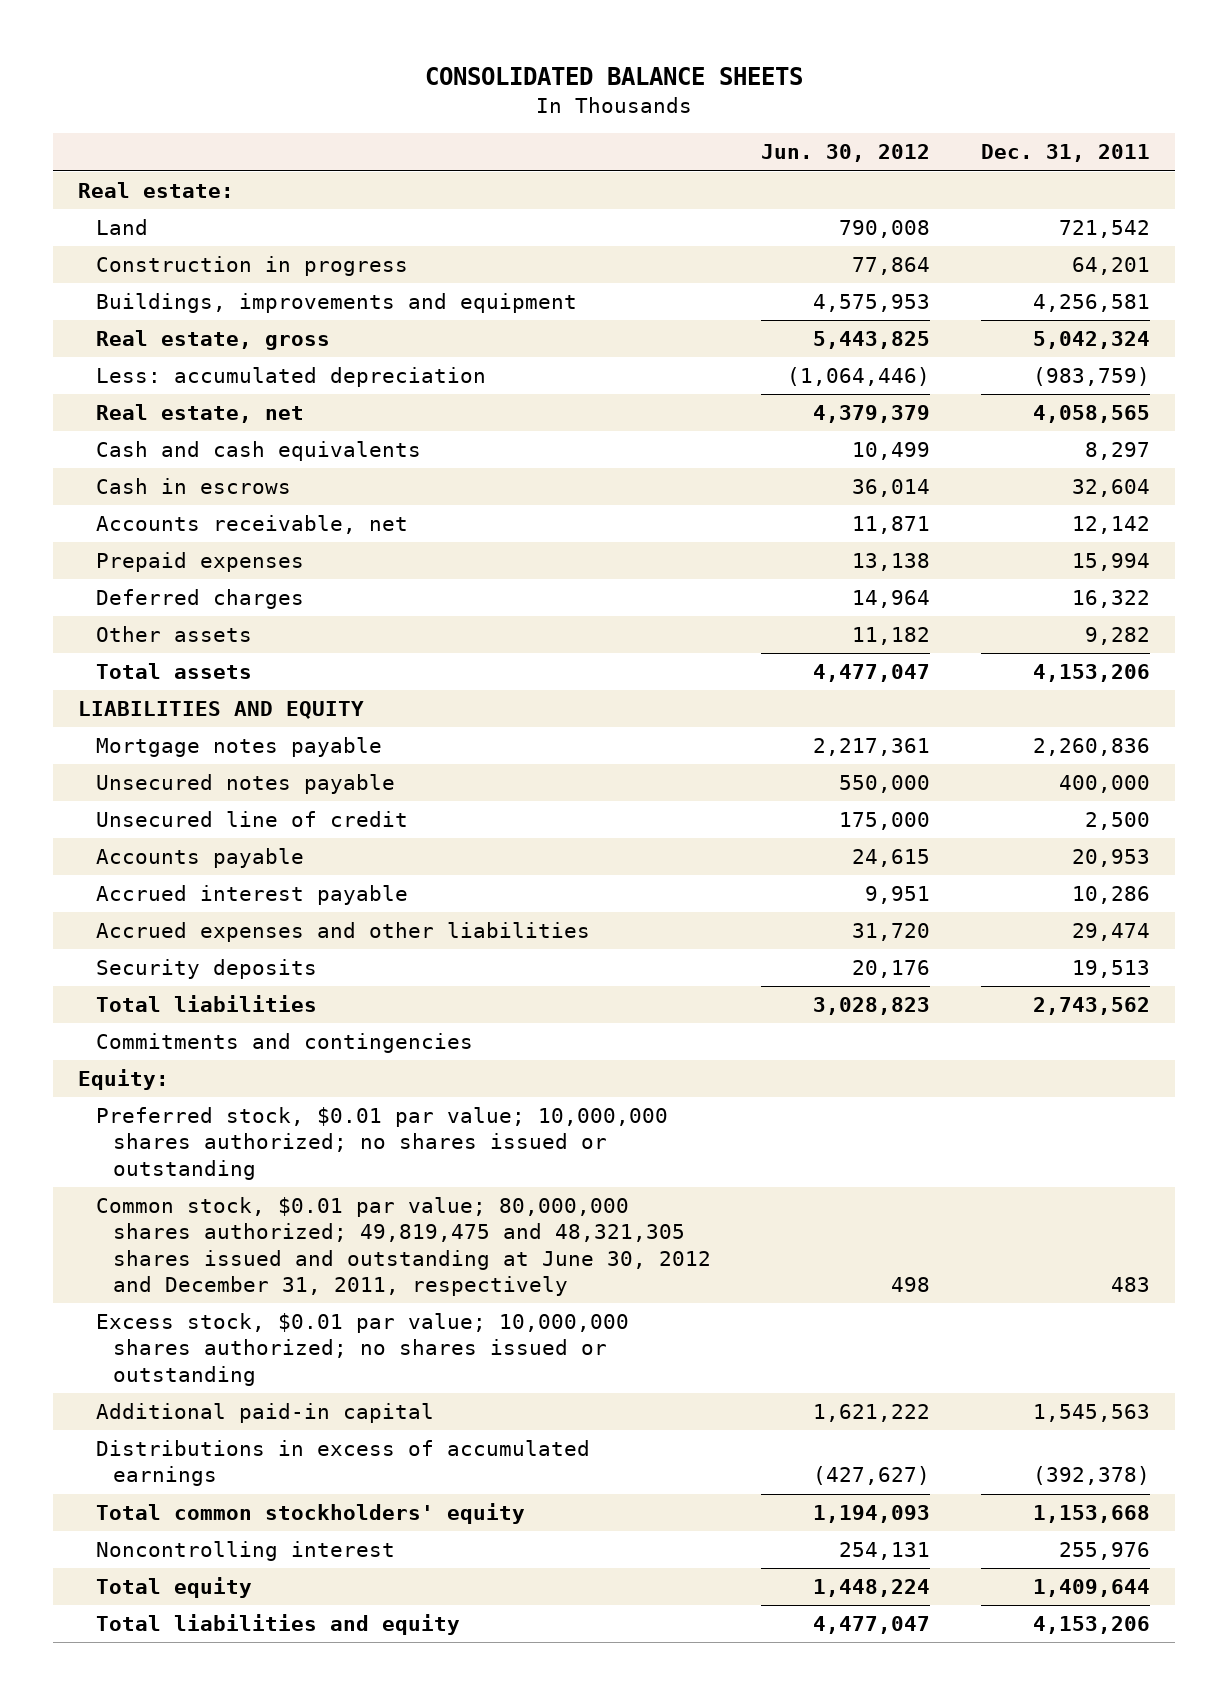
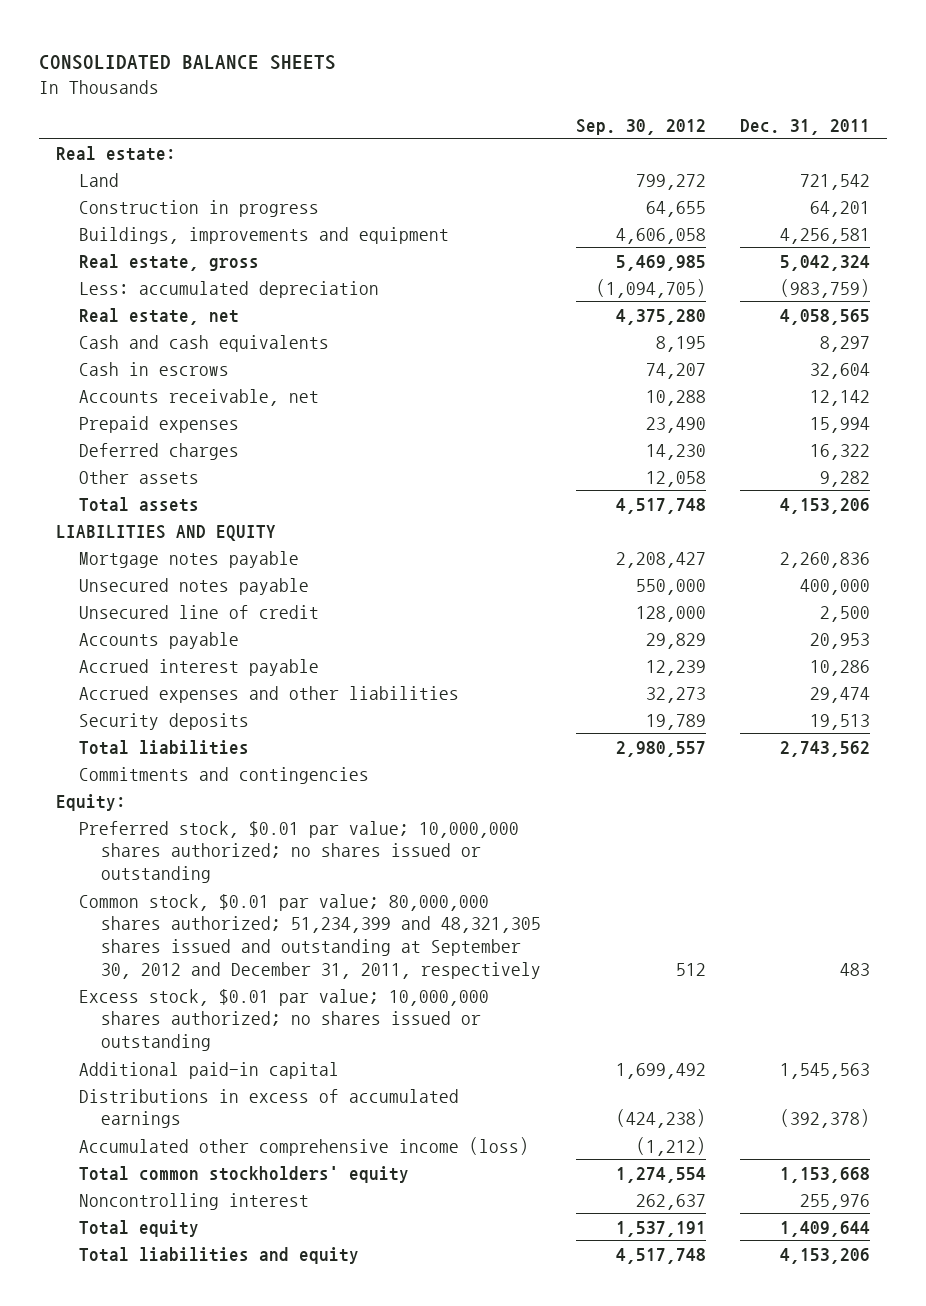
- | Jun. 30, 2012 | Dec. 31, 2011
+ | Sep. 30, 2012 | Dec. 31, 2011
- Common stock, $0.01 par value; 80,000,000 shares authorized; 49,819,475 and 48,321,305 shares issued and outstanding at June 30, 2012 and December 31, 2011, respectively | 498 | 483
+ Common stock, $0.01 par value; 80,000,000 shares authorized; 51,234,399 and 48,321,305 shares issued and outstanding at September 30, 2012 and December 31, 2011, respectively | 512 | 483
+ Accumulated other comprehensive income (loss) | (1,212) |

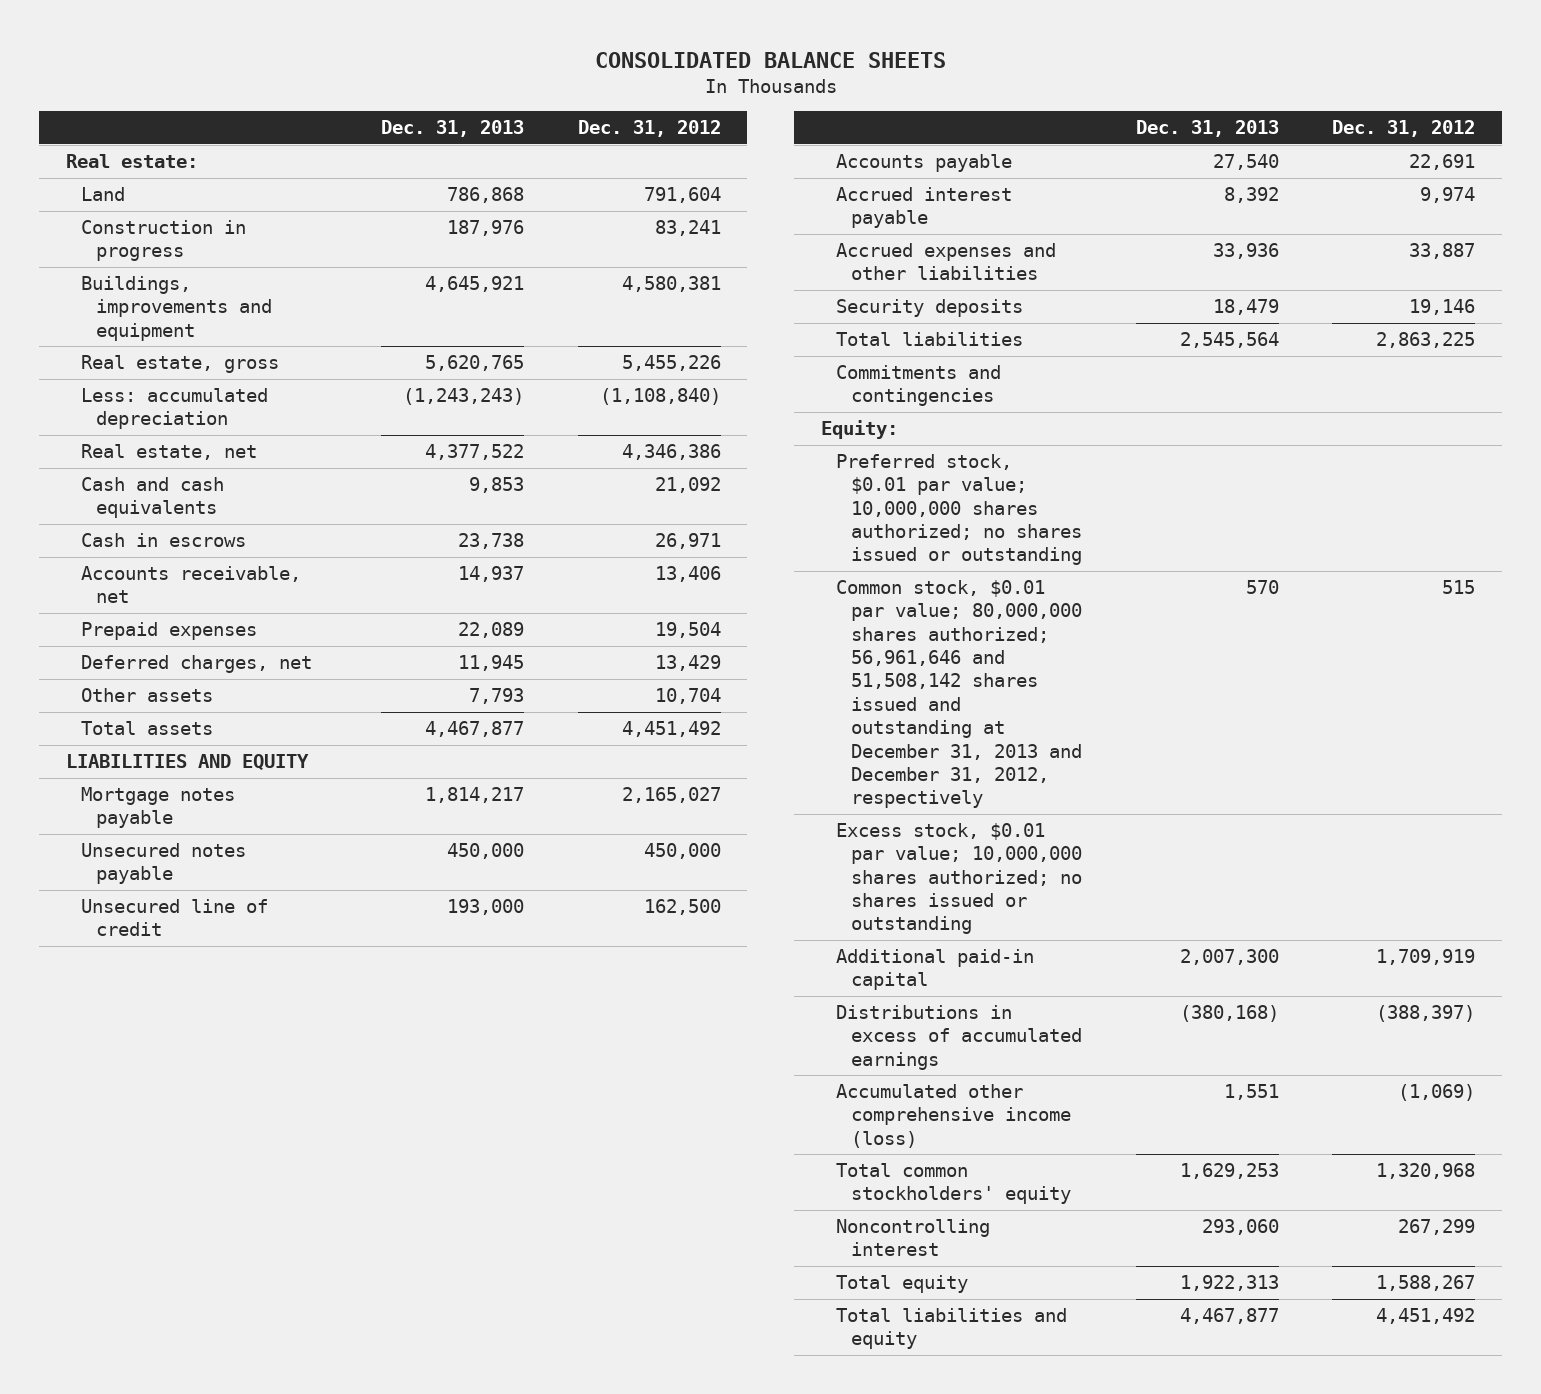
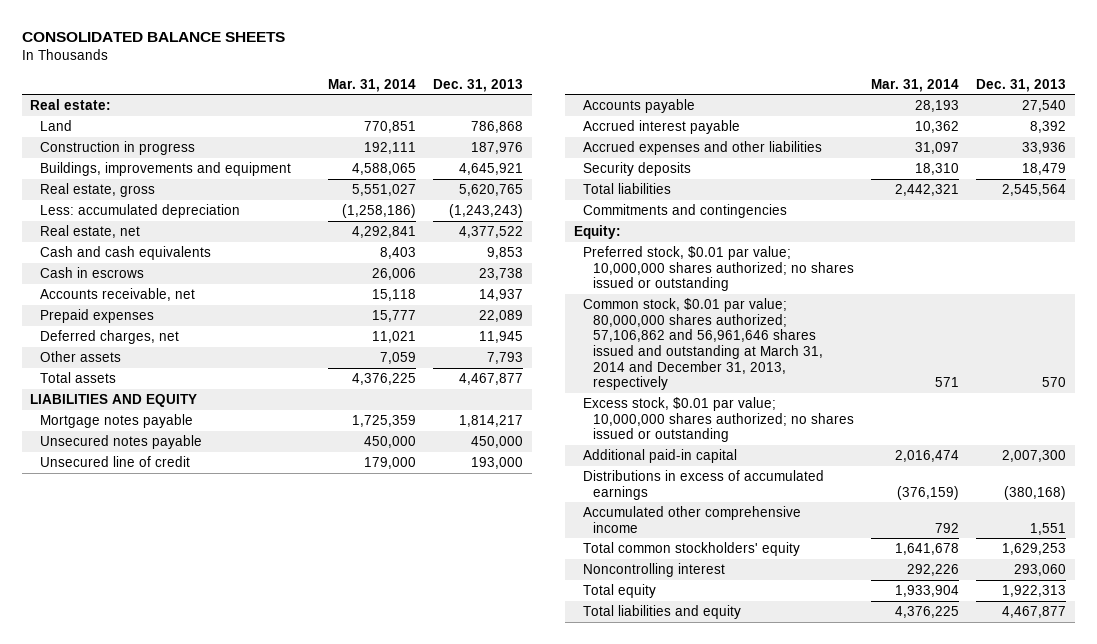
- | Dec. 31, 2013 | Dec. 31, 2012
+ | Mar. 31, 2014 | Dec. 31, 2013
- Common stock, $0.01 par value; 80,000,000 shares authorized; 56,961,646 and 51,508,142 shares issued and outstanding at December 31, 2013 and December 31, 2012, respectively | 570 | 515
+ Common stock, $0.01 par value; 80,000,000 shares authorized; 57,106,862 and 56,961,646 shares issued and outstanding at March 31, 2014 and December 31, 2013, respectively | 571 | 570
- Accumulated other comprehensive income (loss) | 1,551 | (1,069)
+ Accumulated other comprehensive income | 792 | 1,551

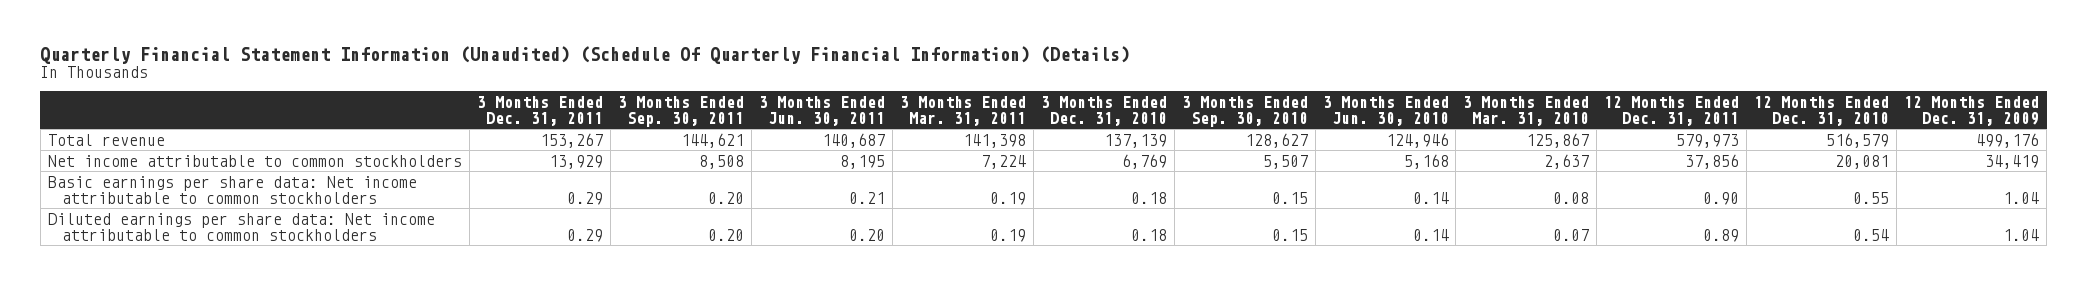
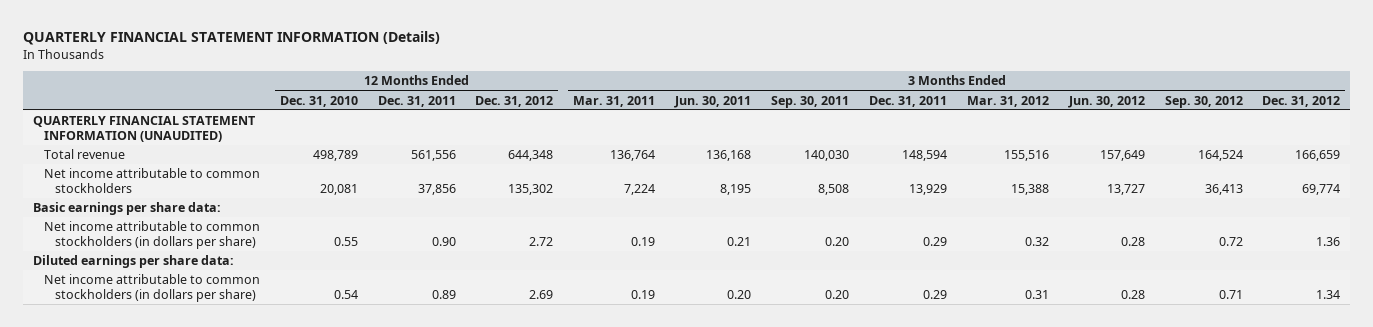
- Quarterly Financial Statement Information (Unaudited) (Schedule Of Quarterly Financial Information) (Details)
+ QUARTERLY FINANCIAL STATEMENT INFORMATION (Details)
- | 3 Months Ended Dec. 31, 2011 | 3 Months Ended Sep. 30, 2011 | 3 Months Ended Jun. 30, 2011 | 3 Months Ended Mar. 31, 2011 | 3 Months Ended Dec. 31, 2010 | 3 Months Ended Sep. 30, 2010 | 3 Months Ended Jun. 30, 2010 | 3 Months Ended Mar. 31, 2010 | 12 Months Ended Dec. 31, 2011 | 12 Months Ended Dec. 31, 2010 | 12 Months Ended Dec. 31, 2009
+ | 12 Months Ended Dec. 31, 2010 | 12 Months Ended Dec. 31, 2011 | 12 Months Ended Dec. 31, 2012 | 3 Months Ended Mar. 31, 2011 | 3 Months Ended Jun. 30, 2011 | 3 Months Ended Sep. 30, 2011 | 3 Months Ended Dec. 31, 2011 | 3 Months Ended Mar. 31, 2012 | 3 Months Ended Jun. 30, 2012 | 3 Months Ended Sep. 30, 2012 | 3 Months Ended Dec. 31, 2012
- Total revenue | 153,267 | 144,621 | 140,687 | 141,398 | 137,139 | 128,627 | 124,946 | 125,867 | 579,973 | 516,579 | 499,176
+ QUARTERLY FINANCIAL STATEMENT INFORMATION (UNAUDITED)
+ Total revenue | 498,789 | 561,556 | 644,348 | 136,764 | 136,168 | 140,030 | 148,594 | 155,516 | 157,649 | 164,524 | 166,659
- Basic earnings per share data: Net income attributable to common stockholders | 0.29 | 0.20 | 0.21 | 0.19 | 0.18 | 0.15 | 0.14 | 0.08 | 0.90 | 0.55 | 1.04
- Diluted earnings per share data: Net income attributable to common stockholders | 0.29 | 0.20 | 0.20 | 0.19 | 0.18 | 0.15 | 0.14 | 0.07 | 0.89 | 0.54 | 1.04
+ Basic earnings per share data:
+ Net income attributable to common stockholders (in dollars per share) | 0.55 | 0.90 | 2.72 | 0.19 | 0.21 | 0.20 | 0.29 | 0.32 | 0.28 | 0.72 | 1.36
+ Diluted earnings per share data:
+ Net income attributable to common stockholders (in dollars per share) | 0.54 | 0.89 | 2.69 | 0.19 | 0.20 | 0.20 | 0.29 | 0.31 | 0.28 | 0.71 | 1.34

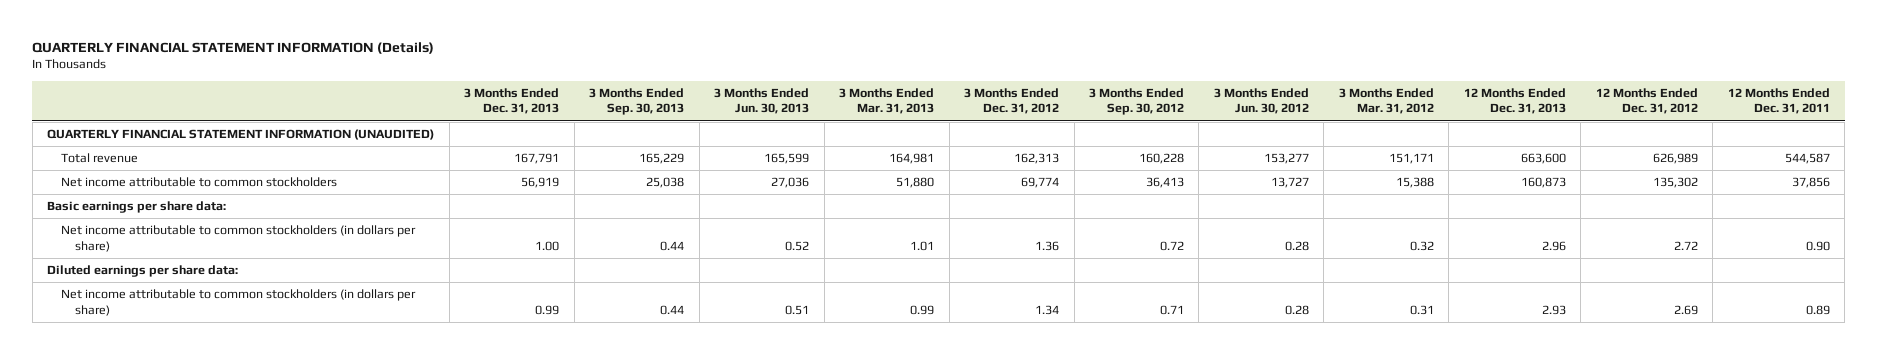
- | 12 Months Ended Dec. 31, 2010 | 12 Months Ended Dec. 31, 2011 | 12 Months Ended Dec. 31, 2012 | 3 Months Ended Mar. 31, 2011 | 3 Months Ended Jun. 30, 2011 | 3 Months Ended Sep. 30, 2011 | 3 Months Ended Dec. 31, 2011 | 3 Months Ended Mar. 31, 2012 | 3 Months Ended Jun. 30, 2012 | 3 Months Ended Sep. 30, 2012 | 3 Months Ended Dec. 31, 2012
+ | 3 Months Ended Dec. 31, 2013 | 3 Months Ended Sep. 30, 2013 | 3 Months Ended Jun. 30, 2013 | 3 Months Ended Mar. 31, 2013 | 3 Months Ended Dec. 31, 2012 | 3 Months Ended Sep. 30, 2012 | 3 Months Ended Jun. 30, 2012 | 3 Months Ended Mar. 31, 2012 | 12 Months Ended Dec. 31, 2013 | 12 Months Ended Dec. 31, 2012 | 12 Months Ended Dec. 31, 2011
- Total revenue | 498,789 | 561,556 | 644,348 | 136,764 | 136,168 | 140,030 | 148,594 | 155,516 | 157,649 | 164,524 | 166,659
+ Total revenue | 167,791 | 165,229 | 165,599 | 164,981 | 162,313 | 160,228 | 153,277 | 151,171 | 663,600 | 626,989 | 544,587

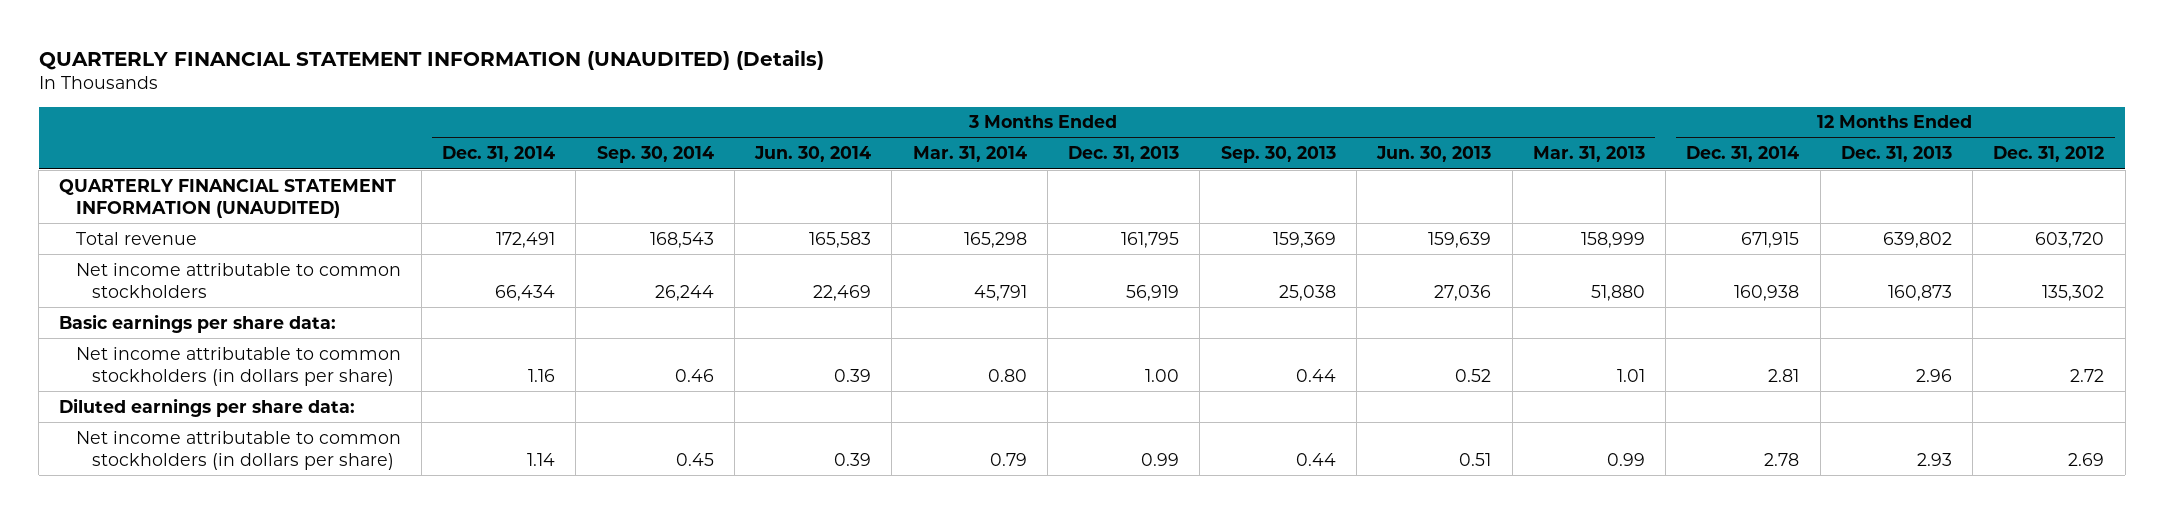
- QUARTERLY FINANCIAL STATEMENT INFORMATION (Details)
+ QUARTERLY FINANCIAL STATEMENT INFORMATION (UNAUDITED) (Details)
- | 3 Months Ended Dec. 31, 2013 | 3 Months Ended Sep. 30, 2013 | 3 Months Ended Jun. 30, 2013 | 3 Months Ended Mar. 31, 2013 | 3 Months Ended Dec. 31, 2012 | 3 Months Ended Sep. 30, 2012 | 3 Months Ended Jun. 30, 2012 | 3 Months Ended Mar. 31, 2012 | 12 Months Ended Dec. 31, 2013 | 12 Months Ended Dec. 31, 2012 | 12 Months Ended Dec. 31, 2011
+ | 3 Months Ended Dec. 31, 2014 | 3 Months Ended Sep. 30, 2014 | 3 Months Ended Jun. 30, 2014 | 3 Months Ended Mar. 31, 2014 | 3 Months Ended Dec. 31, 2013 | 3 Months Ended Sep. 30, 2013 | 3 Months Ended Jun. 30, 2013 | 3 Months Ended Mar. 31, 2013 | 12 Months Ended Dec. 31, 2014 | 12 Months Ended Dec. 31, 2013 | 12 Months Ended Dec. 31, 2012
- Total revenue | 167,791 | 165,229 | 165,599 | 164,981 | 162,313 | 160,228 | 153,277 | 151,171 | 663,600 | 626,989 | 544,587
+ Total revenue | 172,491 | 168,543 | 165,583 | 165,298 | 161,795 | 159,369 | 159,639 | 158,999 | 671,915 | 639,802 | 603,720

